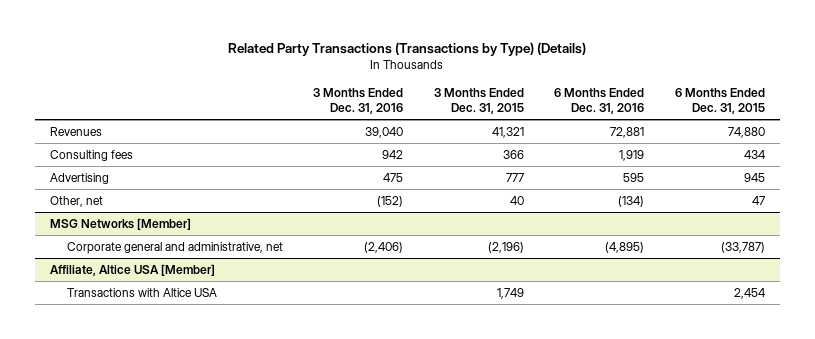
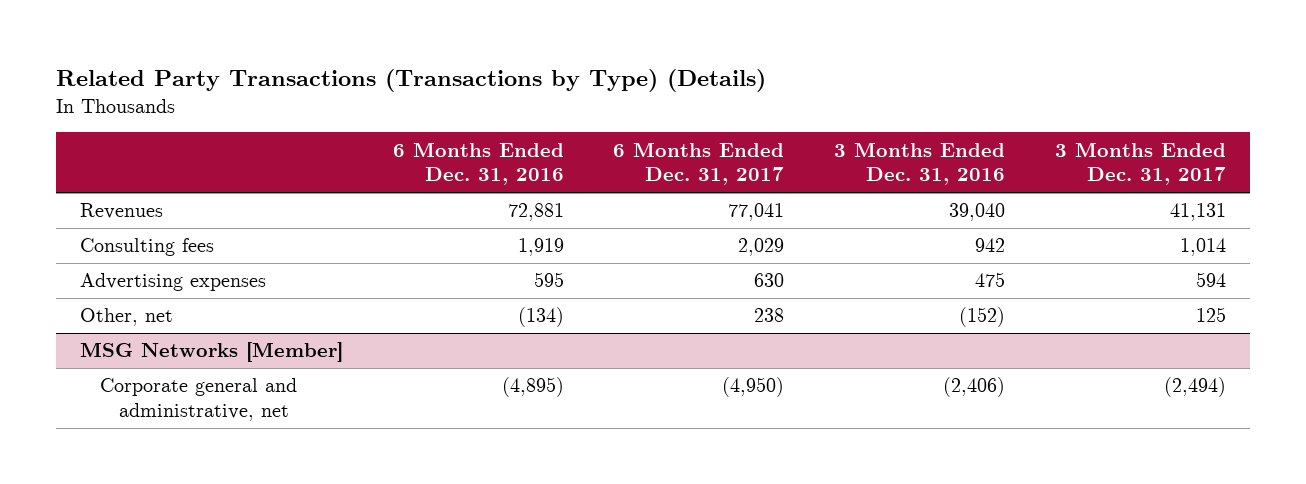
- | 3 Months Ended Dec. 31, 2016 | 3 Months Ended Dec. 31, 2015 | 6 Months Ended Dec. 31, 2016 | 6 Months Ended Dec. 31, 2015
+ | 6 Months Ended Dec. 31, 2016 | 6 Months Ended Dec. 31, 2017 | 3 Months Ended Dec. 31, 2016 | 3 Months Ended Dec. 31, 2017
- Advertising | 475 | 777 | 595 | 945
+ Advertising expenses | 595 | 630 | 475 | 594
- Affiliate, Altice USA [Member]
- Transactions with Altice USA | | 1,749 | | 2,454

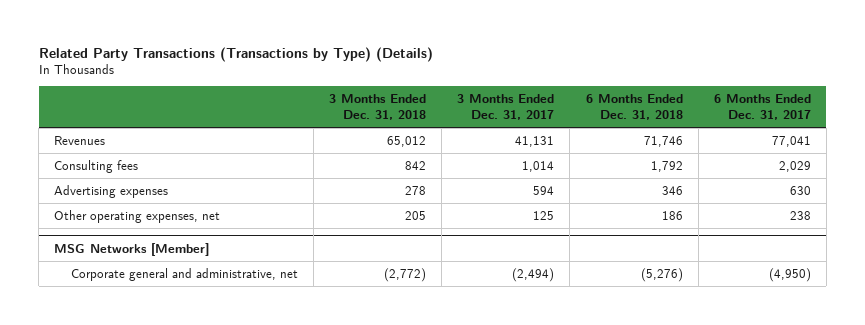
- | 6 Months Ended Dec. 31, 2016 | 6 Months Ended Dec. 31, 2017 | 3 Months Ended Dec. 31, 2016 | 3 Months Ended Dec. 31, 2017
+ | 3 Months Ended Dec. 31, 2018 | 3 Months Ended Dec. 31, 2017 | 6 Months Ended Dec. 31, 2018 | 6 Months Ended Dec. 31, 2017
- Other, net | (134) | 238 | (152) | 125
+ Other operating expenses, net | 205 | 125 | 186 | 238

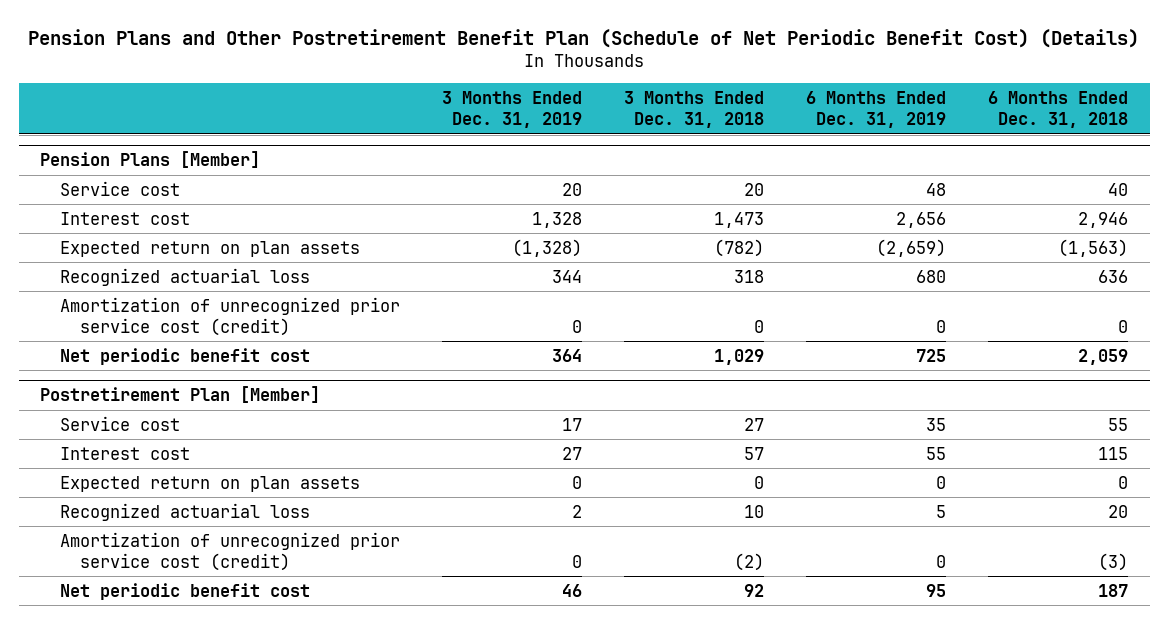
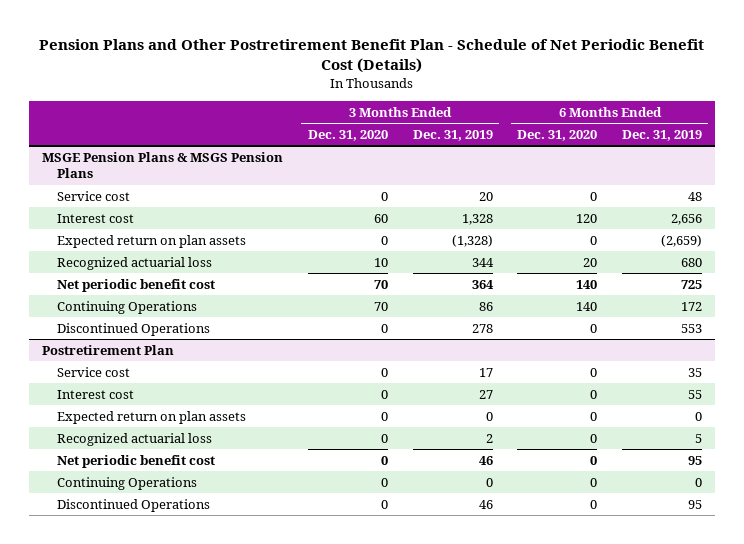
- Pension Plans and Other Postretirement Benefit Plan (Schedule of Net Periodic Benefit Cost) (Details)
+ Pension Plans and Other Postretirement Benefit Plan - Schedule of Net Periodic Benefit Cost (Details)
- | 3 Months Ended Dec. 31, 2019 | 3 Months Ended Dec. 31, 2018 | 6 Months Ended Dec. 31, 2019 | 6 Months Ended Dec. 31, 2018
+ | 3 Months Ended Dec. 31, 2020 | 3 Months Ended Dec. 31, 2019 | 6 Months Ended Dec. 31, 2020 | 6 Months Ended Dec. 31, 2019
- Pension Plans [Member]
+ MSGE Pension Plans & MSGS Pension Plans
- Amortization of unrecognized prior service cost (credit) | 0 | 0 | 0 | 0
- Postretirement Plan [Member]
+ Continuing Operations | 70 | 86 | 140 | 172
+ Discontinued Operations | 0 | 278 | 0 | 553
+ Postretirement Plan
- Amortization of unrecognized prior service cost (credit) | 0 | (2) | 0 | (3)
+ Continuing Operations | 0 | 0 | 0 | 0
+ Discontinued Operations | 0 | 46 | 0 | 95

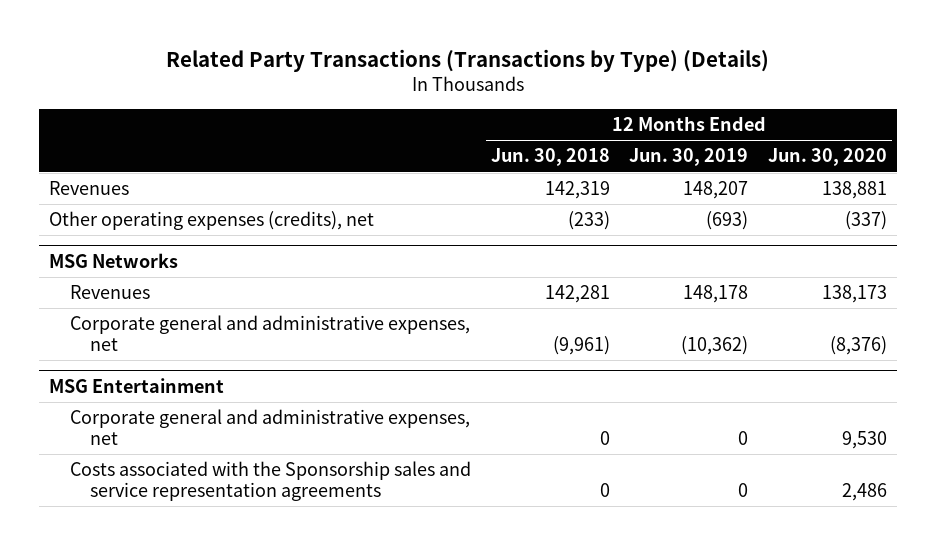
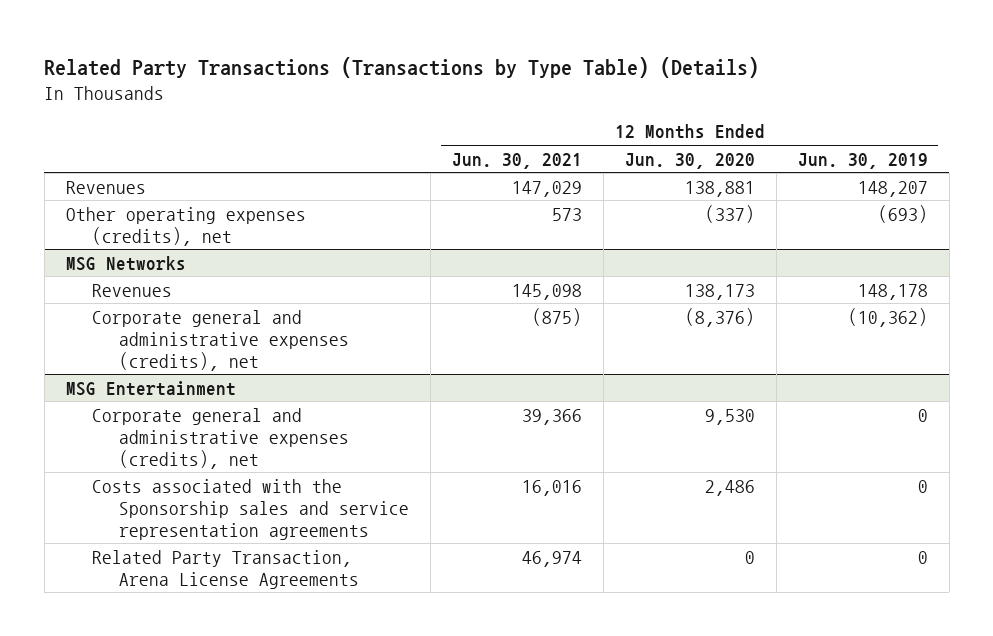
- Related Party Transactions (Transactions by Type) (Details)
+ Related Party Transactions (Transactions by Type Table) (Details)
- | 12 Months Ended Jun. 30, 2018 | 12 Months Ended Jun. 30, 2019 | 12 Months Ended Jun. 30, 2020
+ | 12 Months Ended Jun. 30, 2021 | 12 Months Ended Jun. 30, 2020 | 12 Months Ended Jun. 30, 2019
@ MSG Networks
- Corporate general and administrative expenses, net | (9,961) | (10,362) | (8,376)
+ Corporate general and administrative expenses (credits), net | (875) | (8,376) | (10,362)
@ MSG Entertainment
- Corporate general and administrative expenses, net | 0 | 0 | 9,530
+ Corporate general and administrative expenses (credits), net | 39,366 | 9,530 | 0
+ Related Party Transaction, Arena License Agreements | 46,974 | 0 | 0

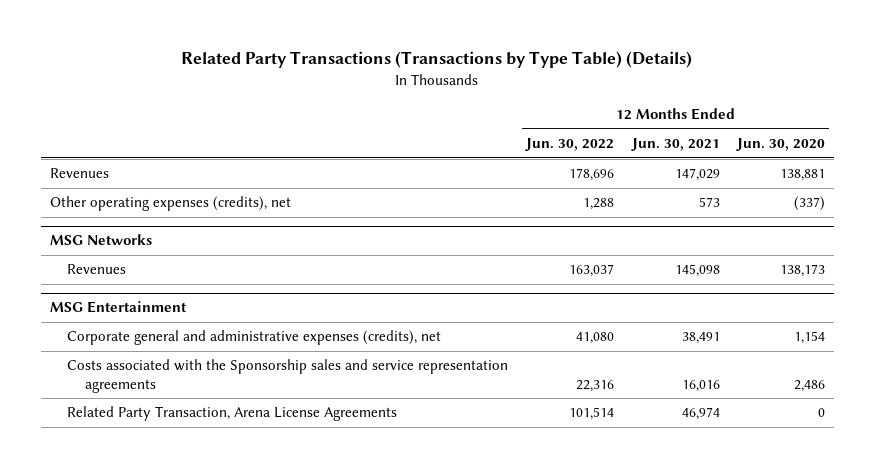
- | 12 Months Ended Jun. 30, 2021 | 12 Months Ended Jun. 30, 2020 | 12 Months Ended Jun. 30, 2019
+ | 12 Months Ended Jun. 30, 2022 | 12 Months Ended Jun. 30, 2021 | 12 Months Ended Jun. 30, 2020
@ MSG Networks
- Corporate general and administrative expenses (credits), net | (875) | (8,376) | (10,362)
@ MSG Entertainment
- Corporate general and administrative expenses (credits), net | 39,366 | 9,530 | 0
+ Corporate general and administrative expenses (credits), net | 41,080 | 38,491 | 1,154

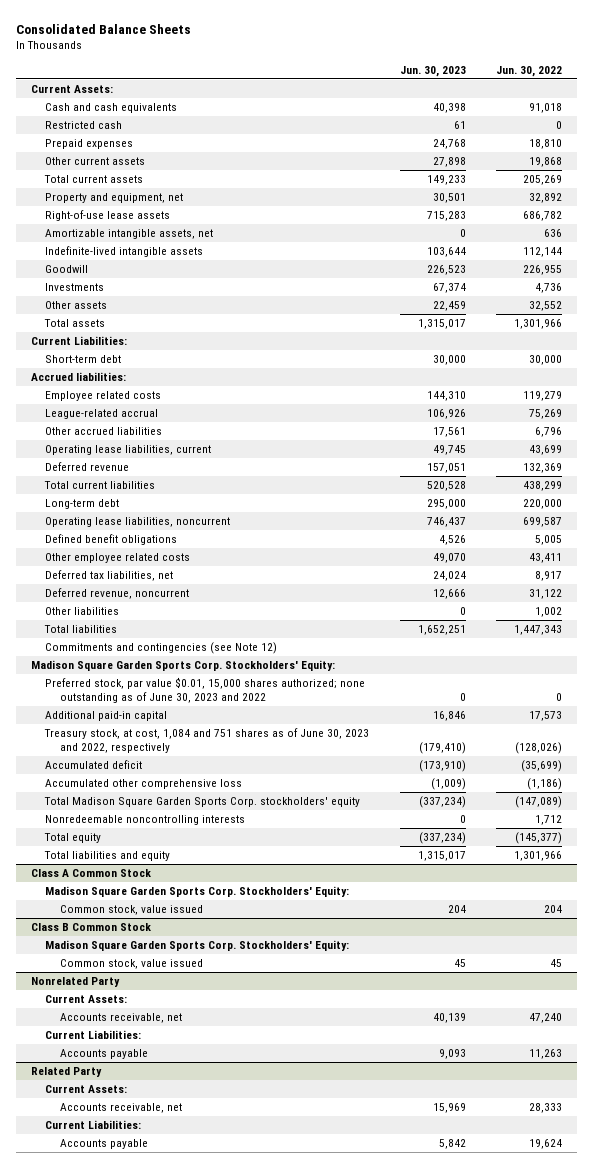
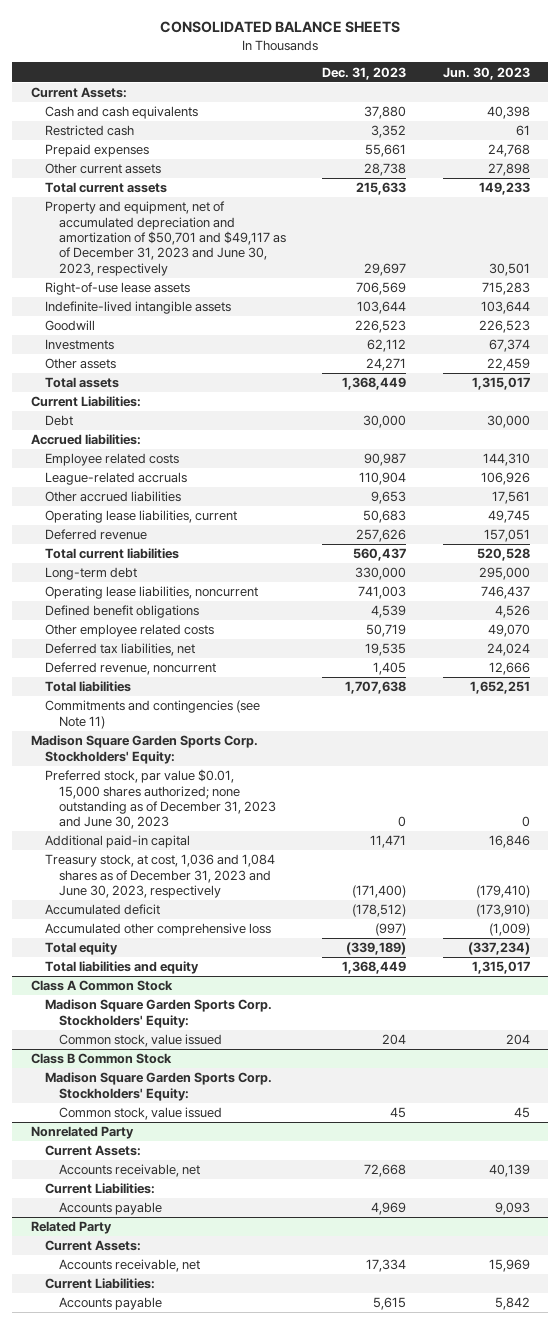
- Consolidated Balance Sheets
+ CONSOLIDATED BALANCE SHEETS
- | Jun. 30, 2023 | Jun. 30, 2022
+ | Dec. 31, 2023 | Jun. 30, 2023
- Property and equipment, net | 30,501 | 32,892
+ Property and equipment, net of accumulated depreciation and amortization of $50,701 and $49,117 as of December 31, 2023 and June 30, 2023, respectively | 29,697 | 30,501
- Amortizable intangible assets, net | 0 | 636
- Short-term debt | 30,000 | 30,000
+ Debt | 30,000 | 30,000
- League-related accrual | 106,926 | 75,269
+ League-related accruals | 110,904 | 106,926
- Other liabilities | 0 | 1,002
- Commitments and contingencies (see Note 12)
+ Commitments and contingencies (see Note 11)
- Preferred stock, par value $0.01, 15,000 shares authorized; none outstanding as of June 30, 2023 and 2022 | 0 | 0
+ Preferred stock, par value $0.01, 15,000 shares authorized; none outstanding as of December 31, 2023 and June 30, 2023 | 0 | 0
- Treasury stock, at cost, 1,084 and 751 shares as of June 30, 2023 and 2022, respectively | (179,410) | (128,026)
+ Treasury stock, at cost, 1,036 and 1,084 shares as of December 31, 2023 and June 30, 2023, respectively | (171,400) | (179,410)
- Total Madison Square Garden Sports Corp. stockholders' equity | (337,234) | (147,089)
- Nonredeemable noncontrolling interests | 0 | 1,712

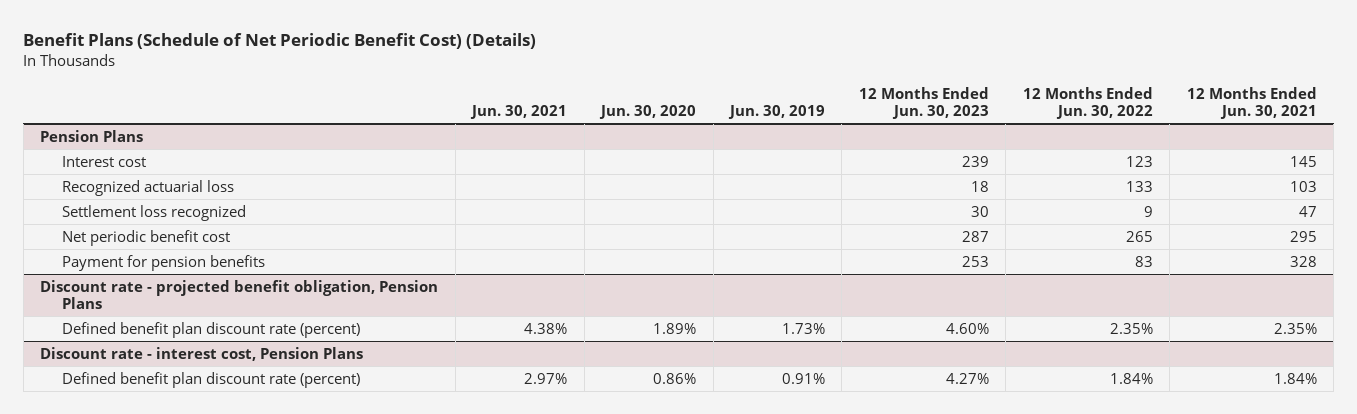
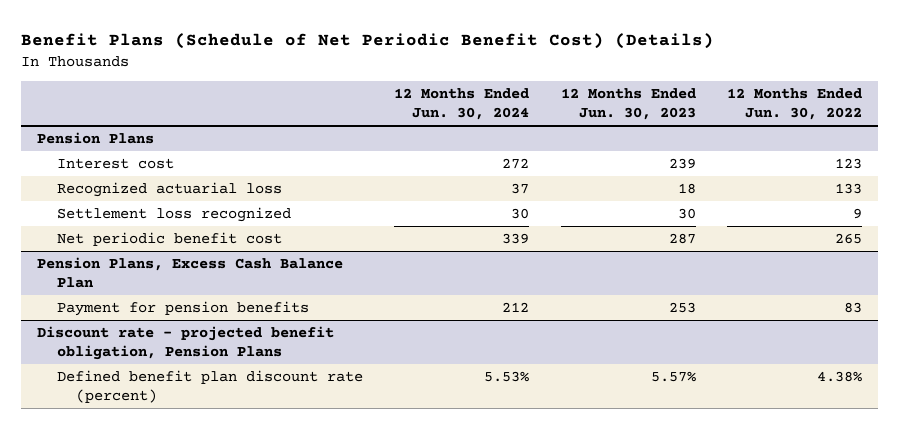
- | Jun. 30, 2021 | Jun. 30, 2020 | Jun. 30, 2019 | 12 Months Ended Jun. 30, 2023 | 12 Months Ended Jun. 30, 2022 | 12 Months Ended Jun. 30, 2021
+ | 12 Months Ended Jun. 30, 2024 | 12 Months Ended Jun. 30, 2023 | 12 Months Ended Jun. 30, 2022
+ Pension Plans, Excess Cash Balance Plan
@ Discount rate - projected benefit obligation, Pension Plans
- Defined benefit plan discount rate (percent) | 4.38% | 1.89% | 1.73% | 4.60% | 2.35% | 2.35%
- Discount rate - interest cost, Pension Plans
- Defined benefit plan discount rate (percent) | 2.97% | 0.86% | 0.91% | 4.27% | 1.84% | 1.84%
@ Discount rate - projected benefit obligation, Pension Plans
+ Defined benefit plan discount rate (percent) | 5.53% | 5.57% | 4.38%

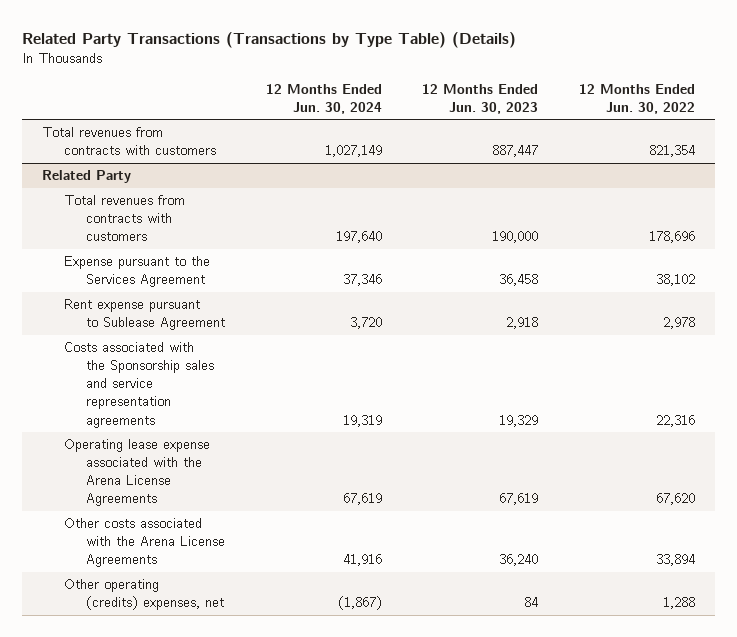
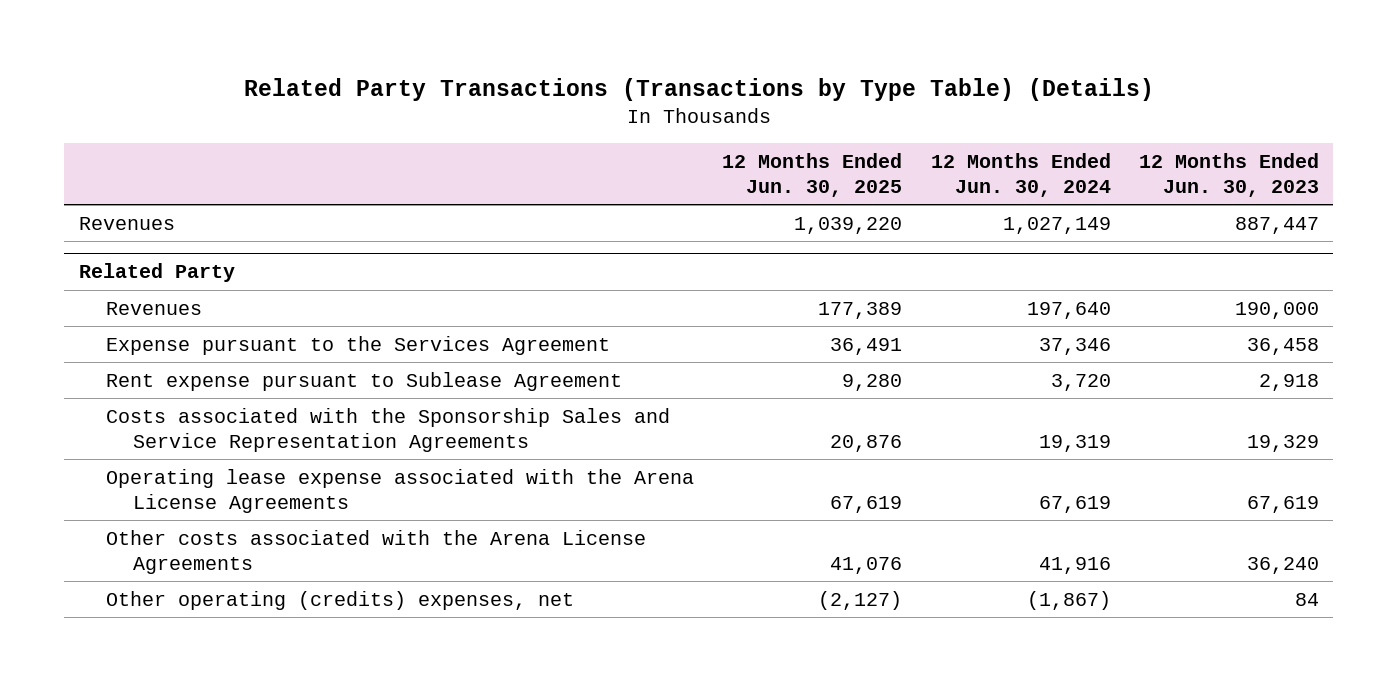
- | 12 Months Ended Jun. 30, 2024 | 12 Months Ended Jun. 30, 2023 | 12 Months Ended Jun. 30, 2022
+ | 12 Months Ended Jun. 30, 2025 | 12 Months Ended Jun. 30, 2024 | 12 Months Ended Jun. 30, 2023
- Total revenues from contracts with customers | 1,027,149 | 887,447 | 821,354
+ Revenues | 1,039,220 | 1,027,149 | 887,447
@ Related Party
- Total revenues from contracts with customers | 197,640 | 190,000 | 178,696
+ Revenues | 177,389 | 197,640 | 190,000
- Costs associated with the Sponsorship sales and service representation agreements | 19,319 | 19,329 | 22,316
+ Costs associated with the Sponsorship Sales and Service Representation Agreements | 20,876 | 19,319 | 19,329

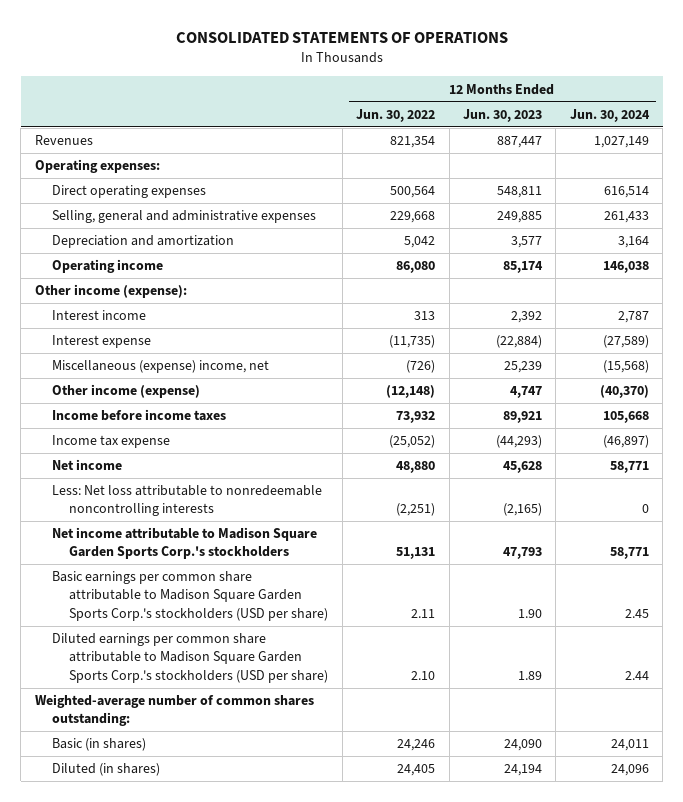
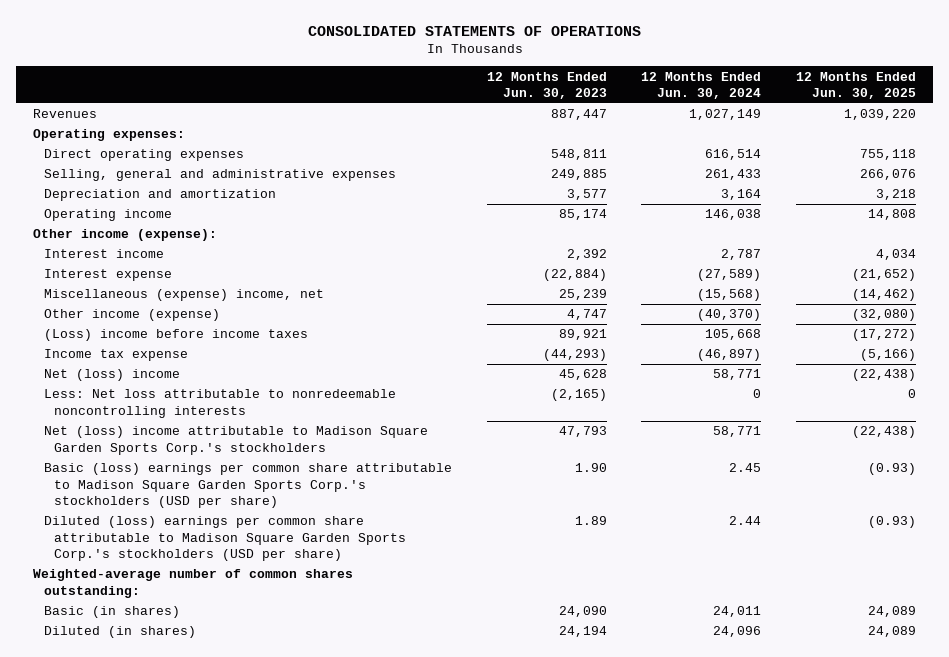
- | 12 Months Ended Jun. 30, 2022 | 12 Months Ended Jun. 30, 2023 | 12 Months Ended Jun. 30, 2024
+ | 12 Months Ended Jun. 30, 2023 | 12 Months Ended Jun. 30, 2024 | 12 Months Ended Jun. 30, 2025
- Income before income taxes | 73,932 | 89,921 | 105,668
+ (Loss) income before income taxes | 89,921 | 105,668 | (17,272)
- Net income | 48,880 | 45,628 | 58,771
+ Net (loss) income | 45,628 | 58,771 | (22,438)
- Net income attributable to Madison Square Garden Sports Corp.'s stockholders | 51,131 | 47,793 | 58,771
- Basic earnings per common share attributable to Madison Square Garden Sports Corp.'s stockholders (USD per share) | 2.11 | 1.90 | 2.45
- Diluted earnings per common share attributable to Madison Square Garden Sports Corp.'s stockholders (USD per share) | 2.10 | 1.89 | 2.44
+ Net (loss) income attributable to Madison Square Garden Sports Corp.'s stockholders | 47,793 | 58,771 | (22,438)
+ Basic (loss) earnings per common share attributable to Madison Square Garden Sports Corp.'s stockholders (USD per share) | 1.90 | 2.45 | (0.93)
+ Diluted (loss) earnings per common share attributable to Madison Square Garden Sports Corp.'s stockholders (USD per share) | 1.89 | 2.44 | (0.93)

